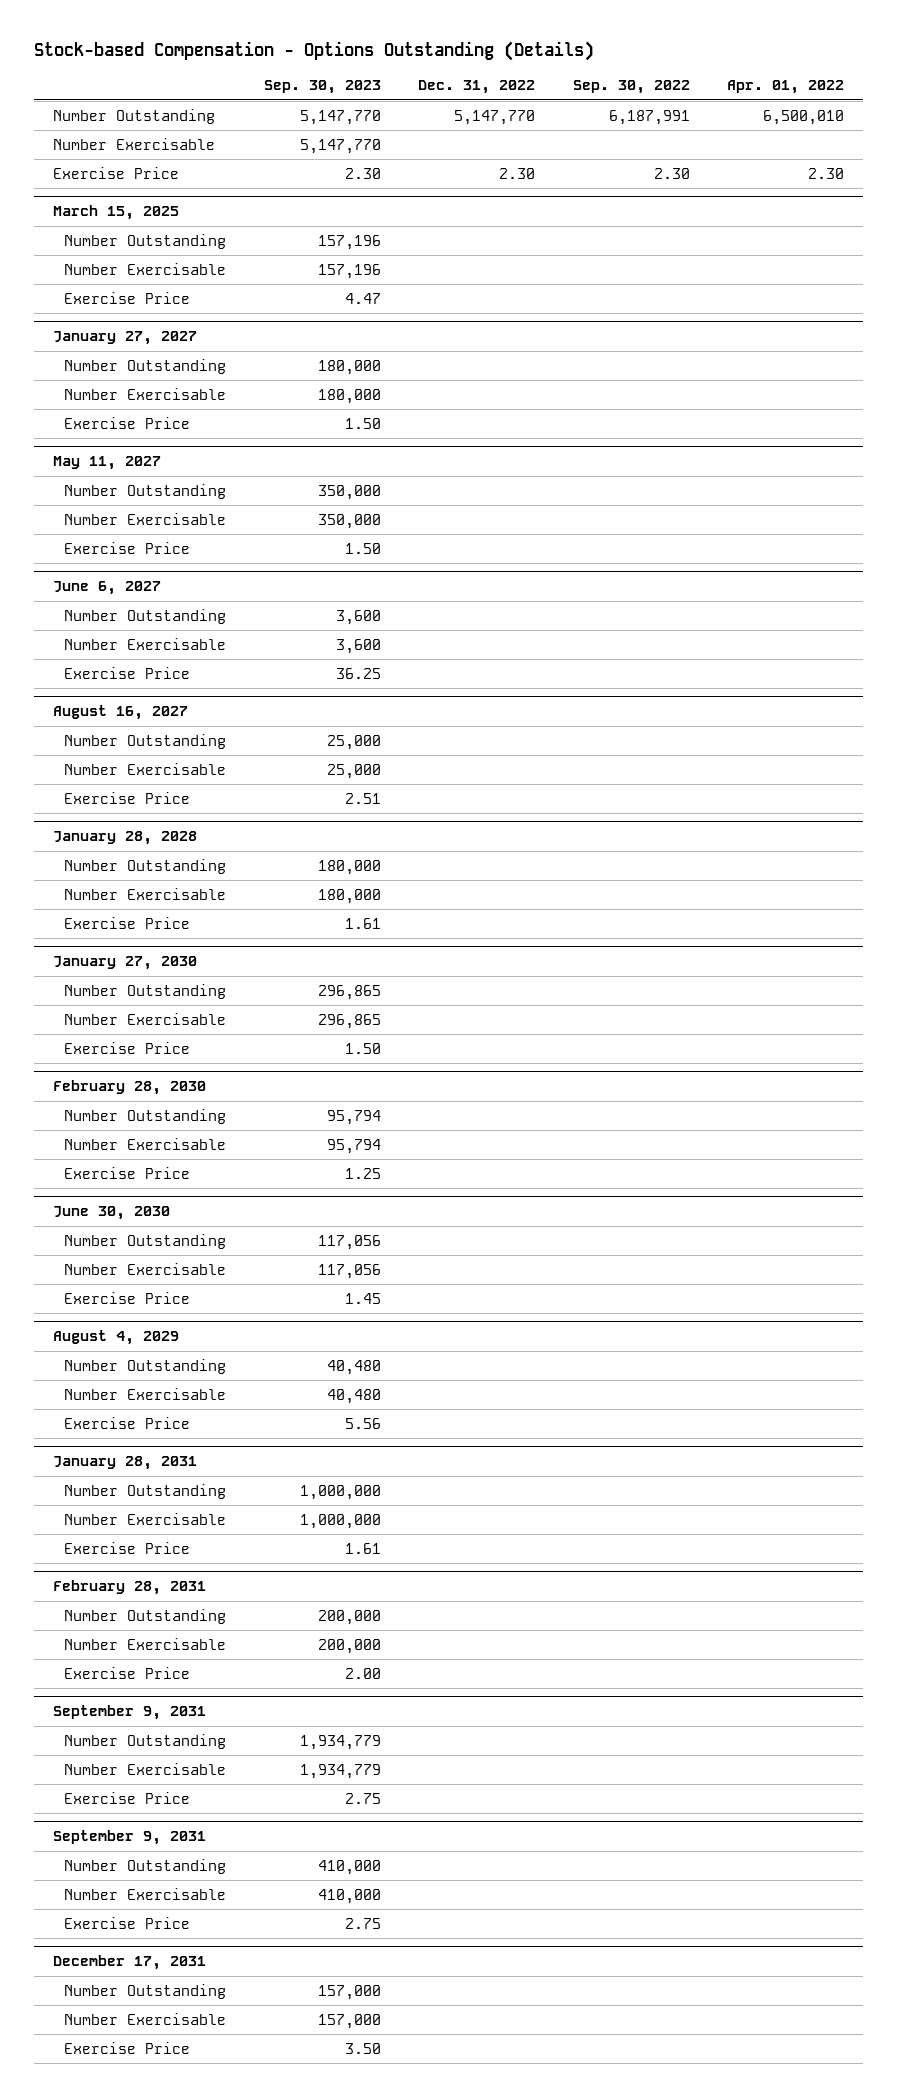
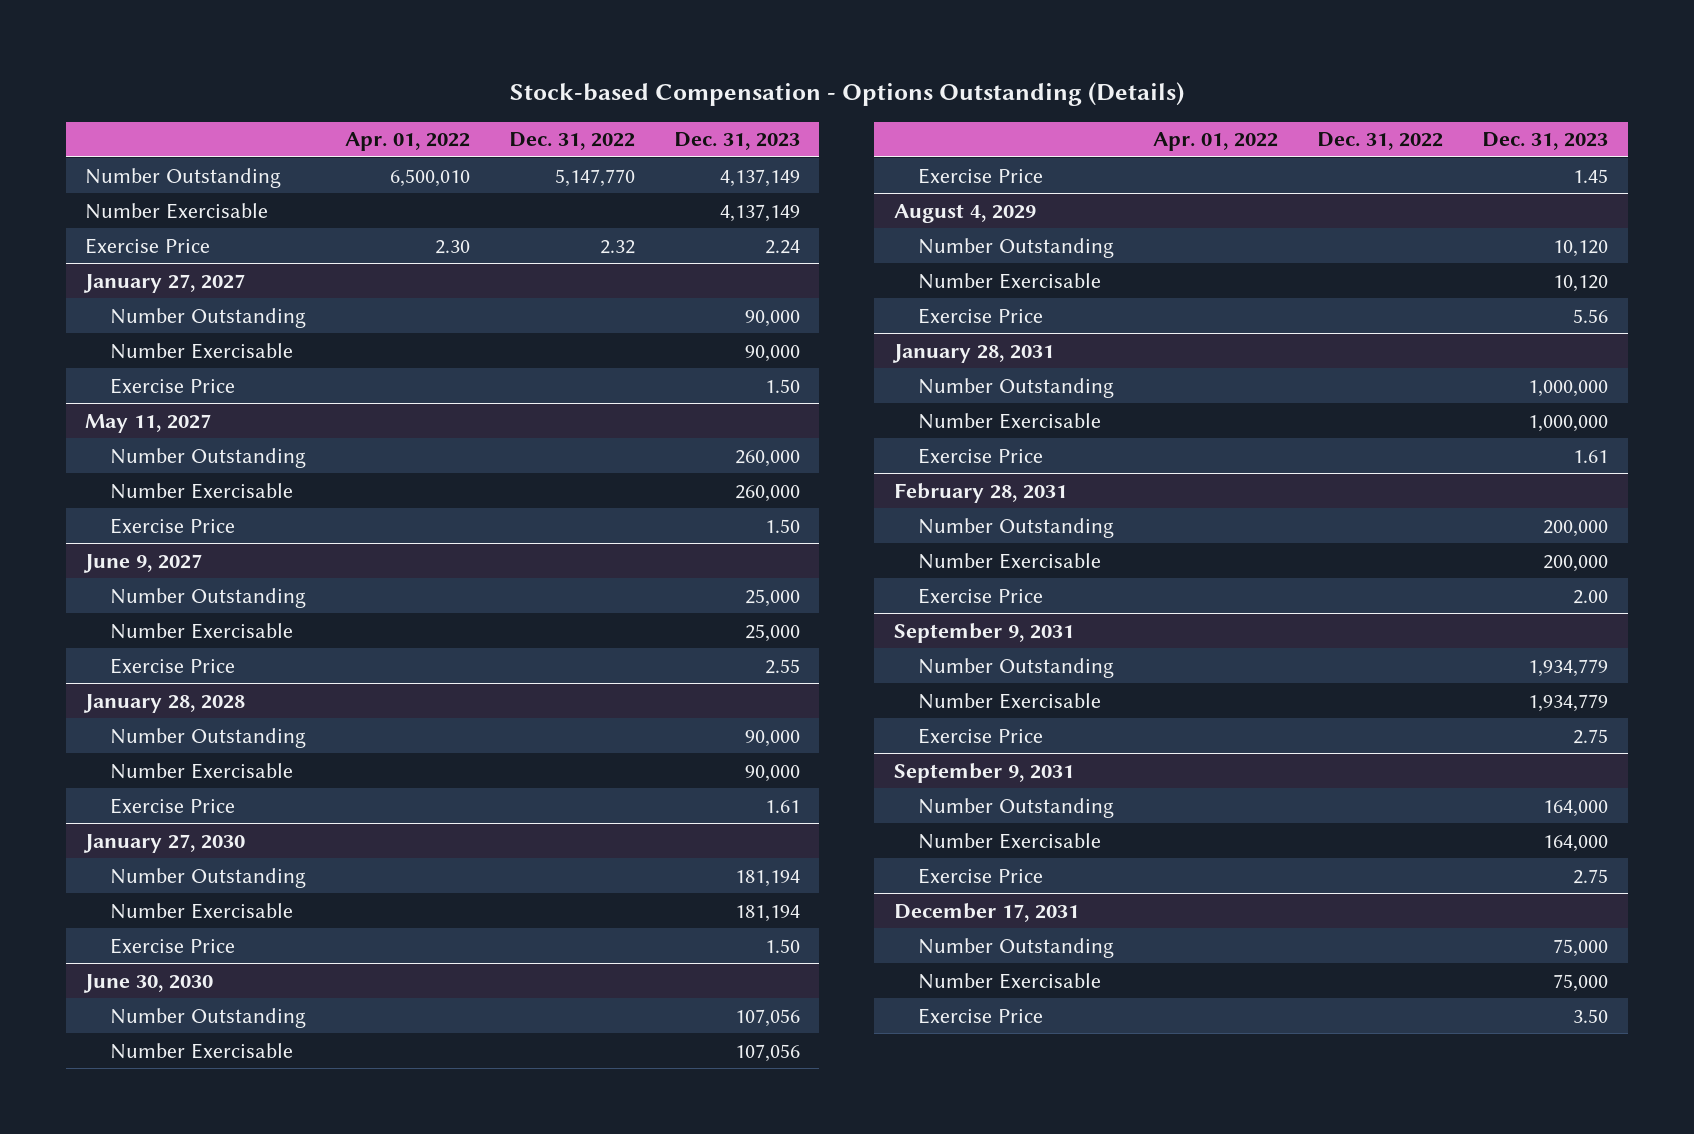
- | Sep. 30, 2023 | Dec. 31, 2022 | Sep. 30, 2022 | Apr. 01, 2022
+ | Apr. 01, 2022 | Dec. 31, 2022 | Dec. 31, 2023
- Exercise Price | 2.30 | 2.30 | 2.30 | 2.30
- March 15, 2025
- Number Outstanding | 157,196 | | |
- Number Exercisable | 157,196 | | |
- Exercise Price | 4.47 | | |
+ Exercise Price | 2.30 | 2.32 | 2.24
- June 6, 2027
- Number Outstanding | 3,600 | | |
- Number Exercisable | 3,600 | | |
- Exercise Price | 36.25 | | |
- August 16, 2027
- Number Outstanding | 25,000 | | |
- Number Exercisable | 25,000 | | |
- Exercise Price | 2.51 | | |
+ June 9, 2027
+ Number Outstanding | | | 25,000
+ Number Exercisable | | | 25,000
+ Exercise Price | | | 2.55
- February 28, 2030
- Number Outstanding | 95,794 | | |
- Number Exercisable | 95,794 | | |
- Exercise Price | 1.25 | | |

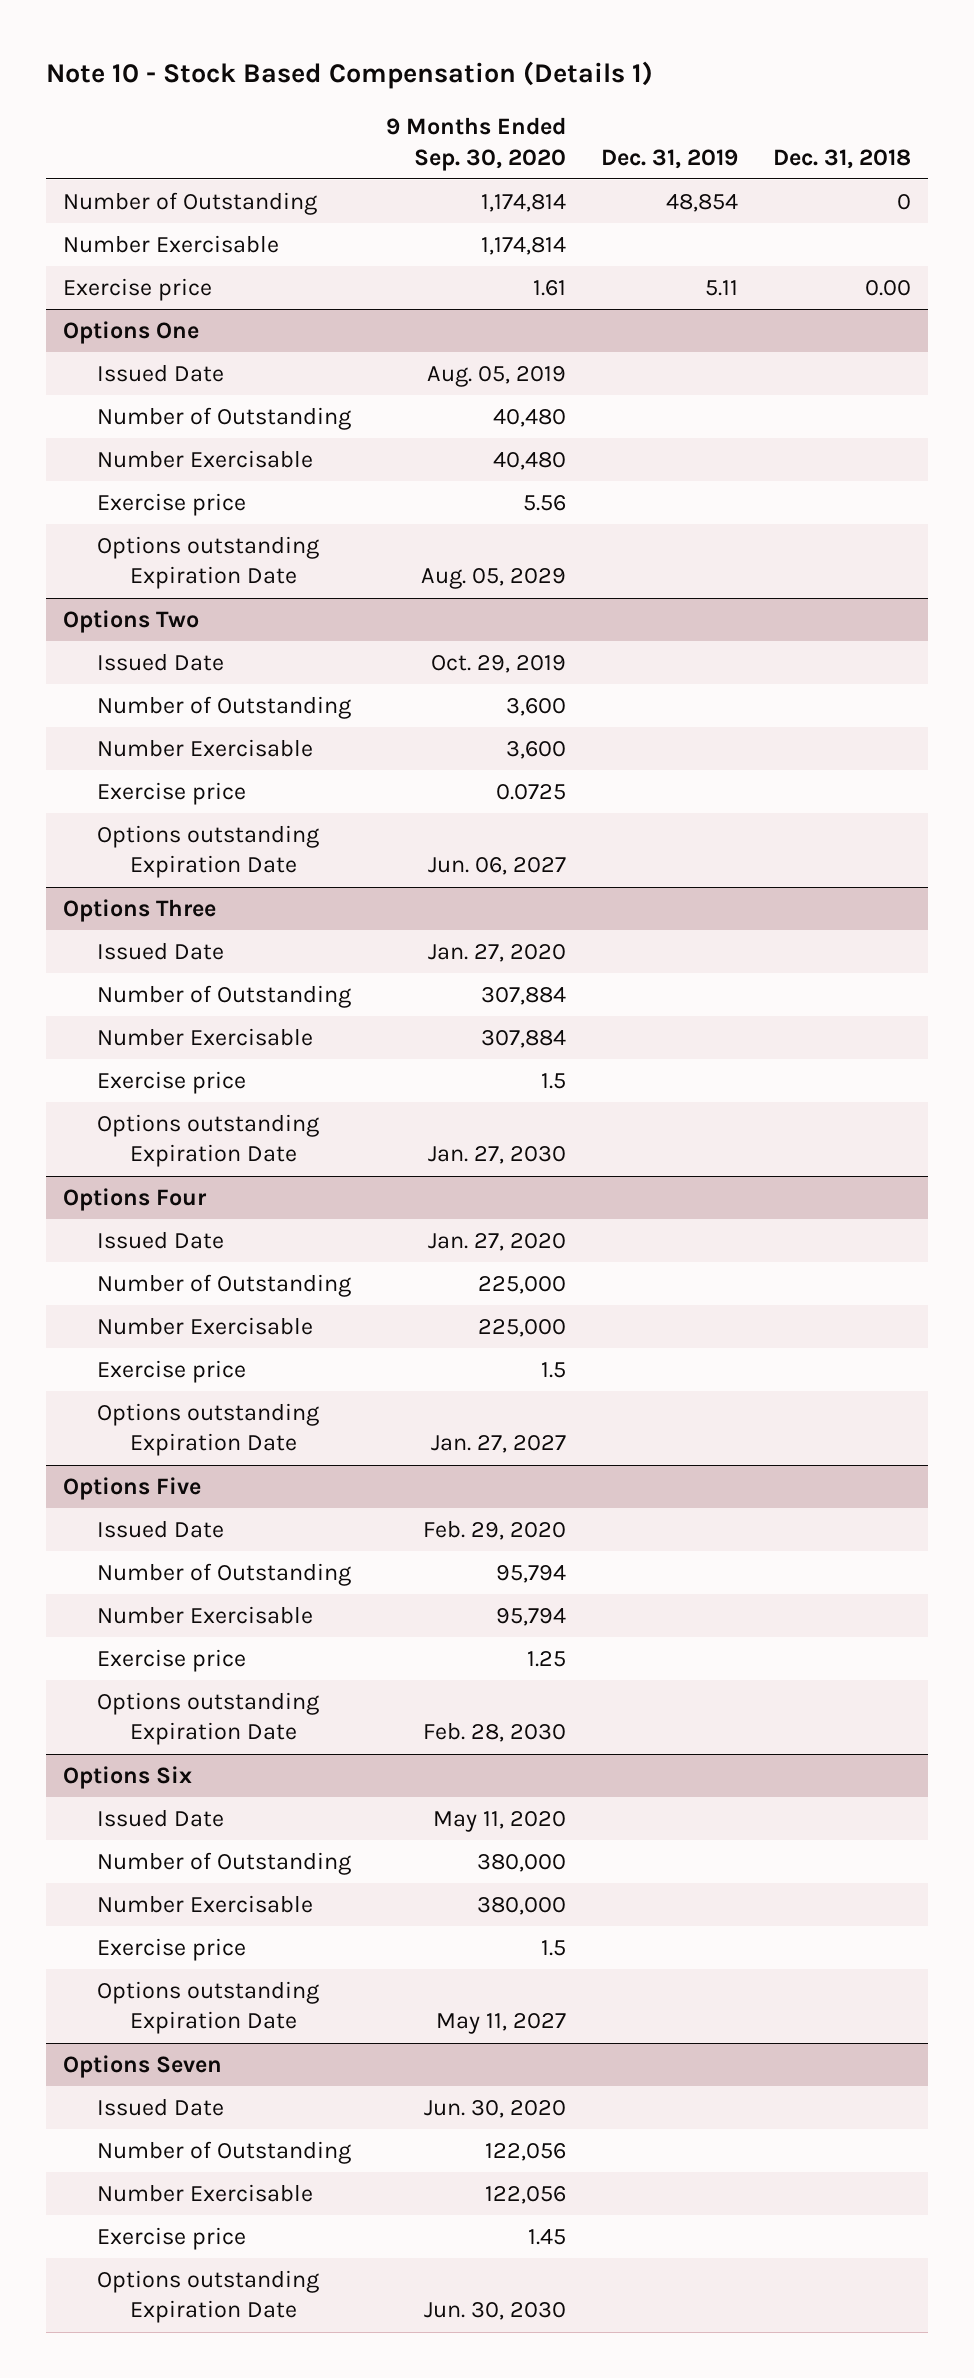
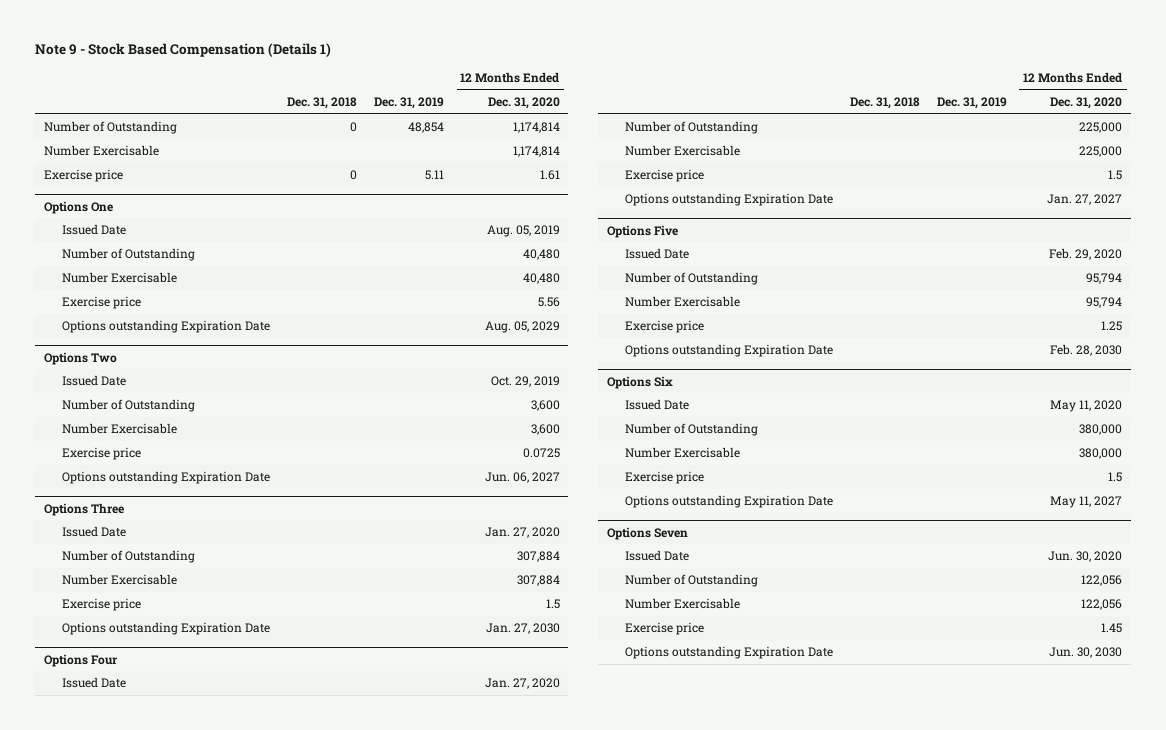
- Note 10 - Stock Based Compensation (Details 1)
+ Note 9 - Stock Based Compensation (Details 1)
- | 9 Months Ended Sep. 30, 2020 | Dec. 31, 2019 | Dec. 31, 2018
+ | Dec. 31, 2018 | Dec. 31, 2019 | 12 Months Ended Dec. 31, 2020
- Exercise price | 1.61 | 5.11 | 0.00
+ Exercise price | 0 | 5.11 | 1.61

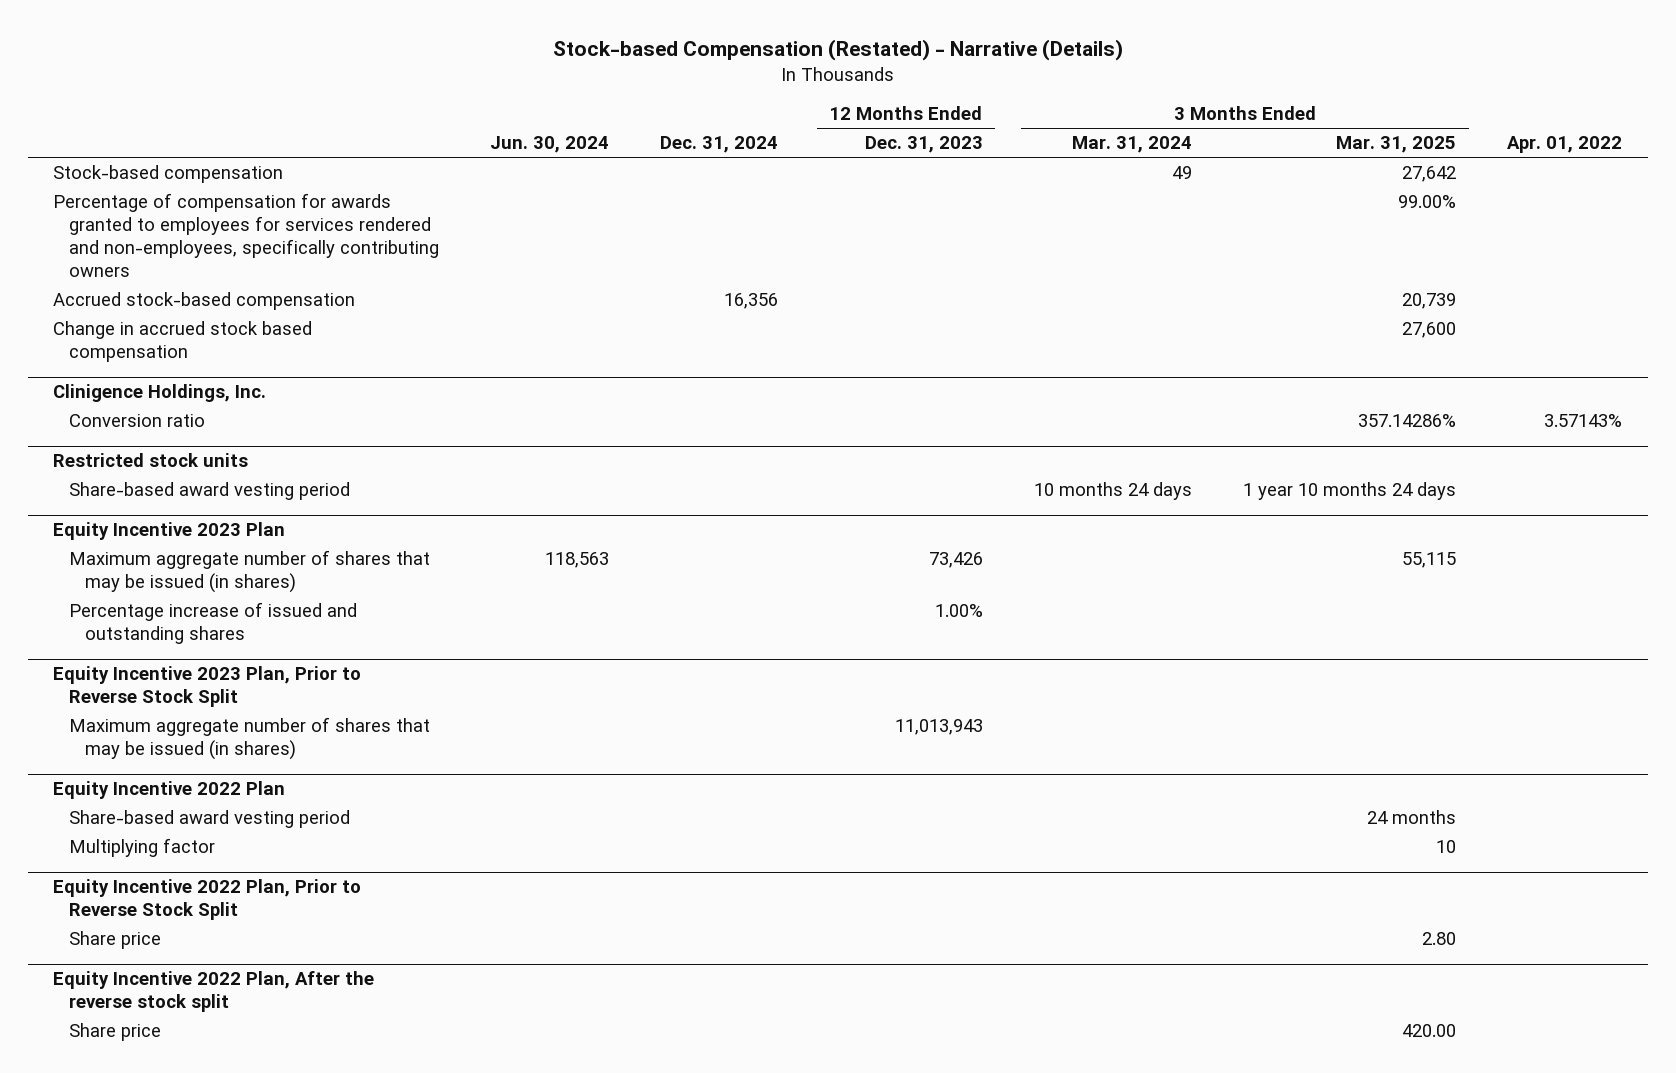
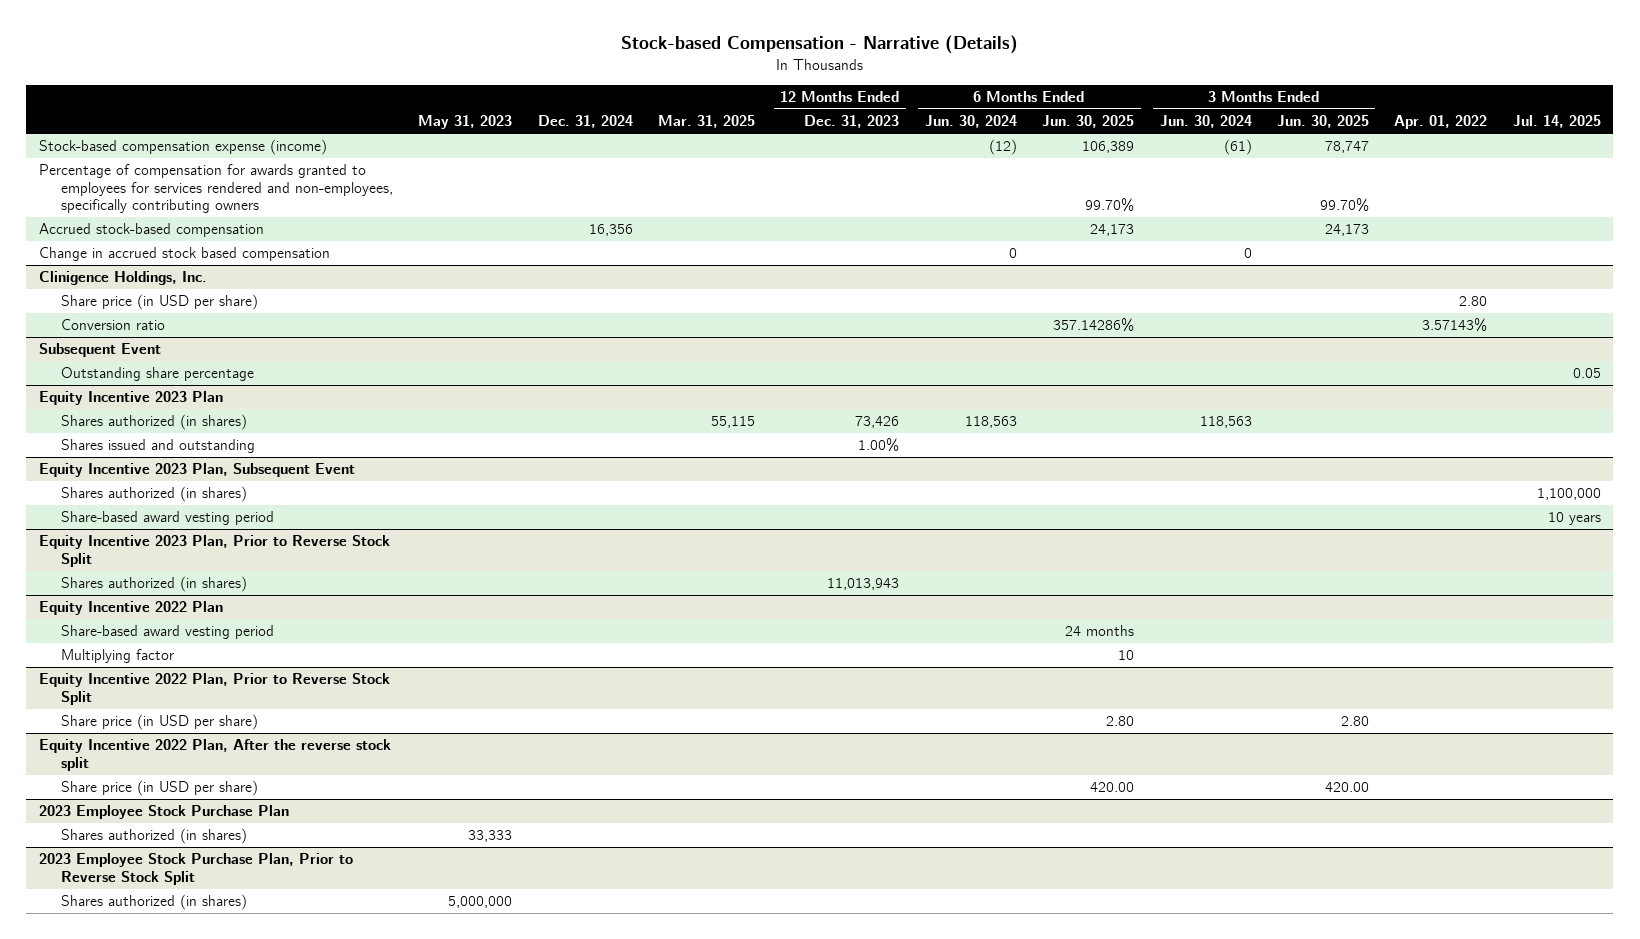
- Stock-based Compensation (Restated) - Narrative (Details)
+ Stock-based Compensation - Narrative (Details)
- | Jun. 30, 2024 | Dec. 31, 2024 | 12 Months Ended Dec. 31, 2023 | 3 Months Ended Mar. 31, 2024 | 3 Months Ended Mar. 31, 2025 | Apr. 01, 2022
+ | May 31, 2023 | Dec. 31, 2024 | Mar. 31, 2025 | 12 Months Ended Dec. 31, 2023 | 6 Months Ended Jun. 30, 2024 | 6 Months Ended Jun. 30, 2025 | 3 Months Ended Jun. 30, 2024 | 3 Months Ended Jun. 30, 2025 | Apr. 01, 2022 | Jul. 14, 2025
- Stock-based compensation | | | | 49 | 27,642 |
+ Stock-based compensation expense (income) | | | | | (12) | 106,389 | (61) | 78,747 | |
@ Clinigence Holdings, Inc.
+ Share price (in USD per share) | | | | | | | | | 2.80 |
- Restricted stock units
- Share-based award vesting period | | | | 10 months 24 days | 1 year 10 months 24 days |
+ Subsequent Event
+ Outstanding share percentage | | | | | | | | | | 0.05
@ Equity Incentive 2023 Plan
- Maximum aggregate number of shares that may be issued (in shares) | 118,563 | | 73,426 | | 55,115 |
- Percentage increase of issued and outstanding shares | | | 1.00% | | |
+ Shares authorized (in shares) | | | 55,115 | 73,426 | 118,563 | | 118,563 | | |
+ Shares issued and outstanding | | | | 1.00% | | | | | |
+ Equity Incentive 2023 Plan, Subsequent Event
+ Shares authorized (in shares) | | | | | | | | | | 1,100,000
+ Share-based award vesting period | | | | | | | | | | 10 years
@ Equity Incentive 2023 Plan, Prior to Reverse Stock Split
- Maximum aggregate number of shares that may be issued (in shares) | | | 11,013,943 | | |
+ Shares authorized (in shares) | | | | 11,013,943 | | | | | |
@ Equity Incentive 2022 Plan, Prior to Reverse Stock Split
- Share price | | | | | 2.80 |
+ Share price (in USD per share) | | | | | | 2.80 | | 2.80 | |
@ Equity Incentive 2022 Plan, After the reverse stock split
- Share price | | | | | 420.00 |
+ Share price (in USD per share) | | | | | | 420.00 | | 420.00 | |
+ 2023 Employee Stock Purchase Plan
+ Shares authorized (in shares) | 33,333 | | | | | | | | |
+ 2023 Employee Stock Purchase Plan, Prior to Reverse Stock Split
+ Shares authorized (in shares) | 5,000,000 | | | | | | | | |

